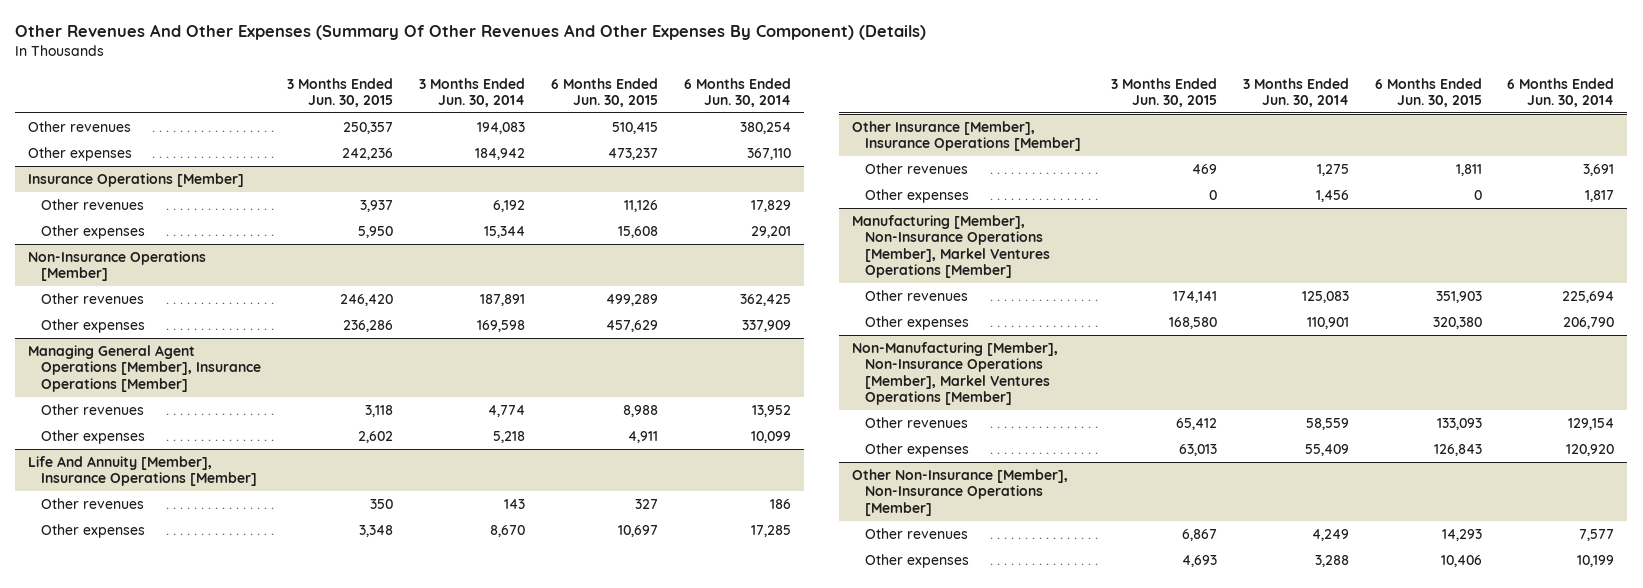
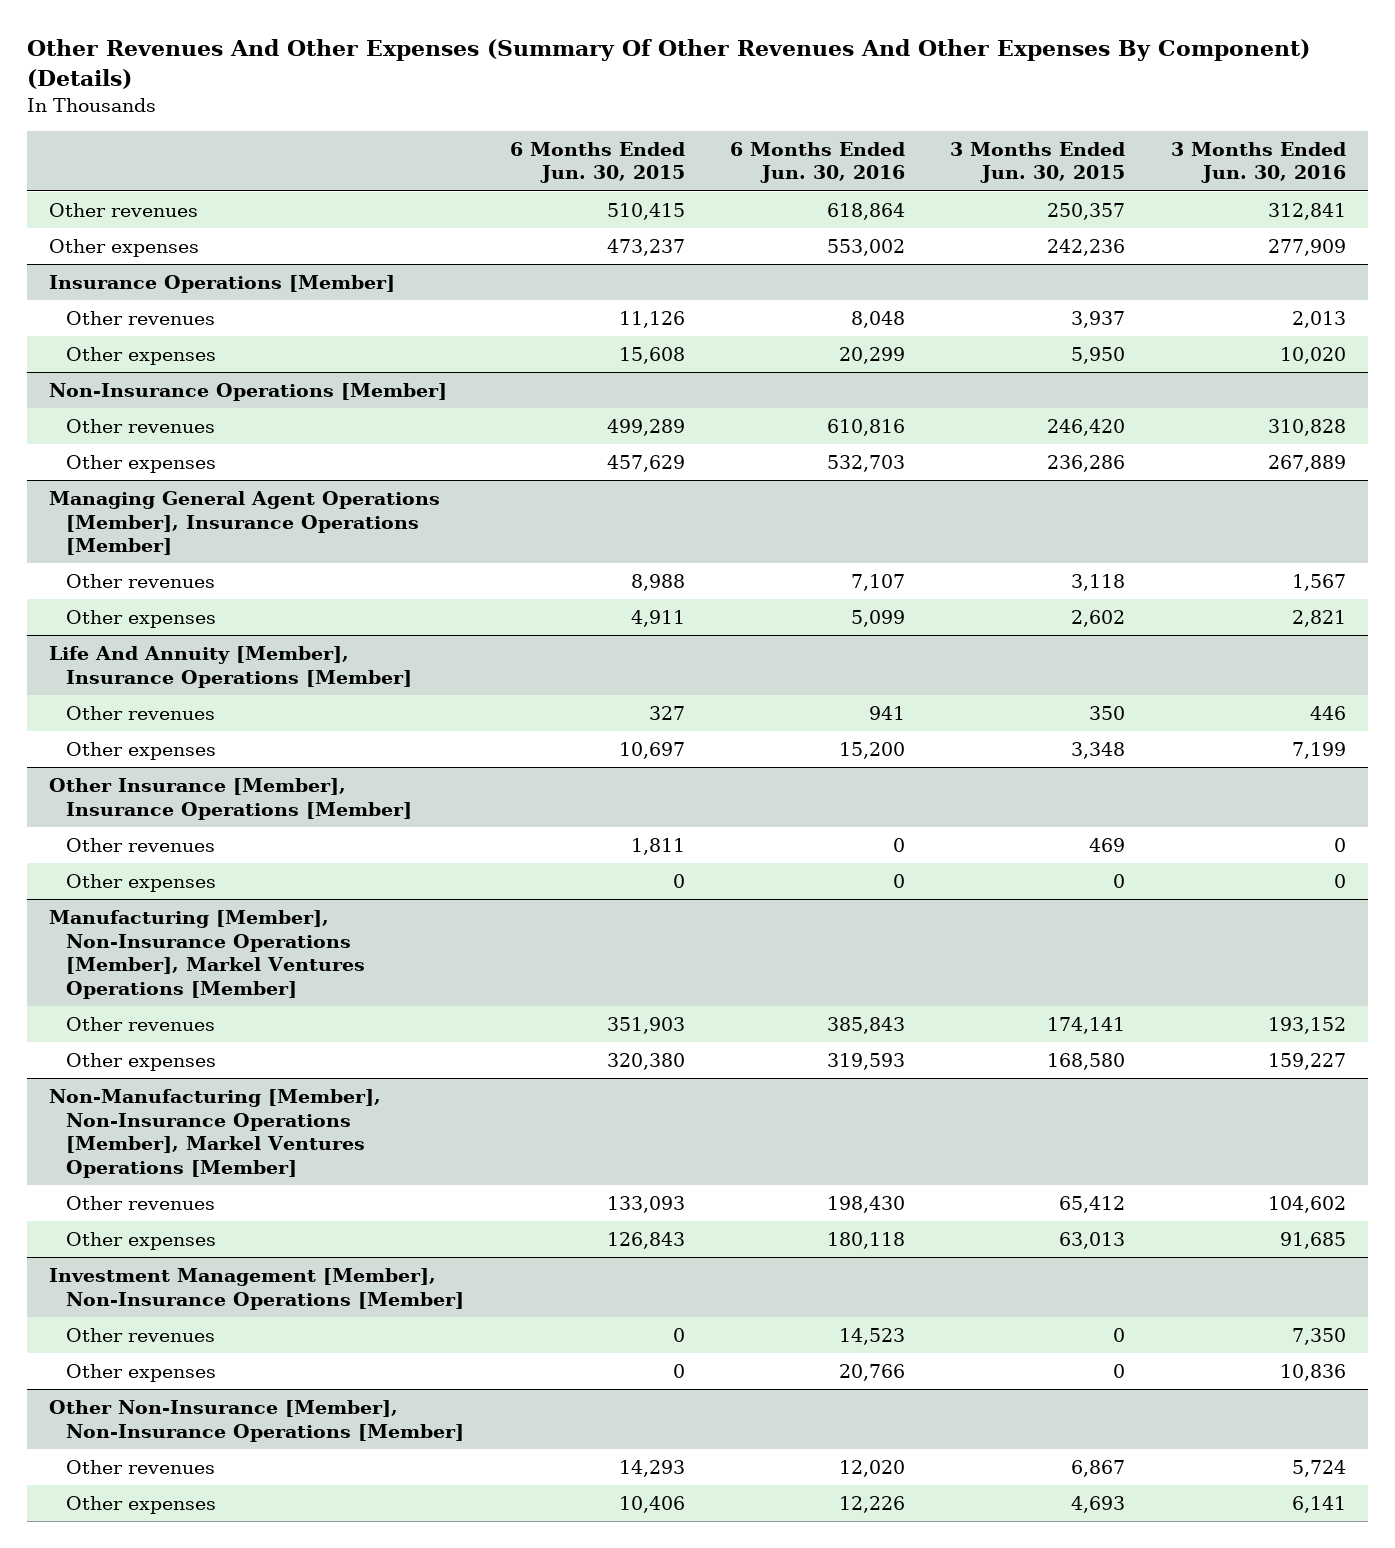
- | 3 Months Ended Jun. 30, 2015 | 3 Months Ended Jun. 30, 2014 | 6 Months Ended Jun. 30, 2015 | 6 Months Ended Jun. 30, 2014
+ | 6 Months Ended Jun. 30, 2015 | 6 Months Ended Jun. 30, 2016 | 3 Months Ended Jun. 30, 2015 | 3 Months Ended Jun. 30, 2016
+ Investment Management [Member], Non-Insurance Operations [Member]
+ Other revenues | 0 | 14,523 | 0 | 7,350
+ Other expenses | 0 | 20,766 | 0 | 10,836

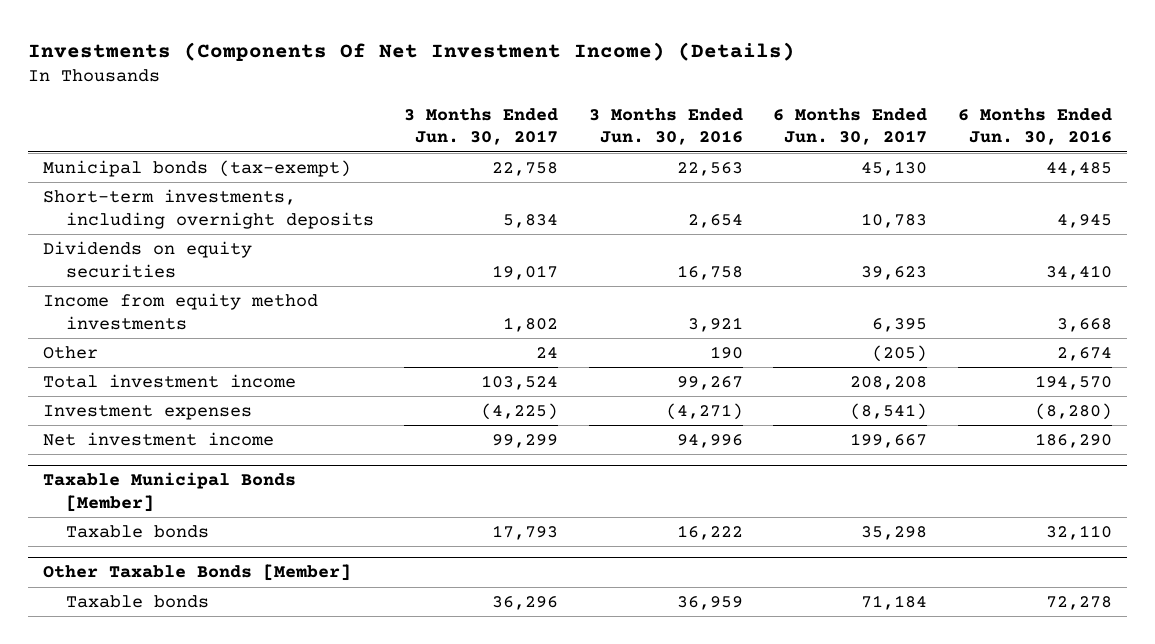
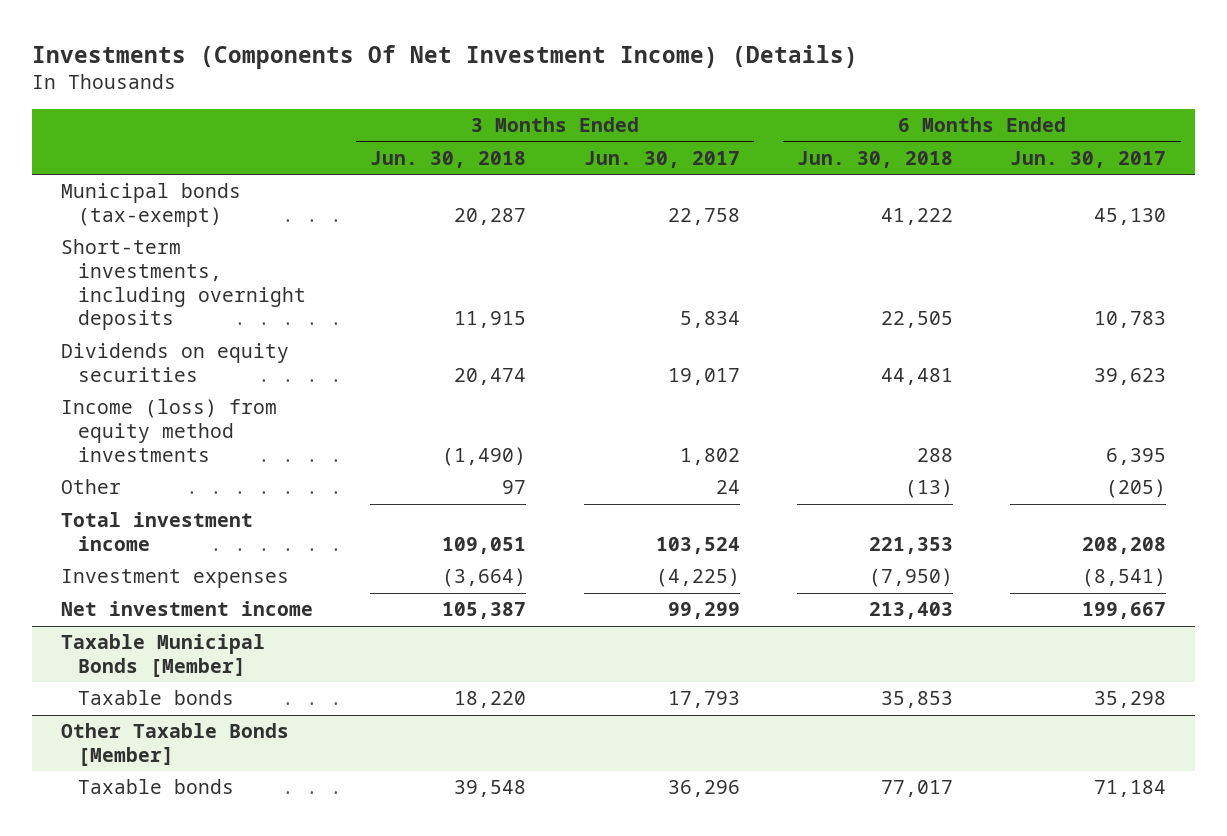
- | 3 Months Ended Jun. 30, 2017 | 3 Months Ended Jun. 30, 2016 | 6 Months Ended Jun. 30, 2017 | 6 Months Ended Jun. 30, 2016
+ | 3 Months Ended Jun. 30, 2018 | 3 Months Ended Jun. 30, 2017 | 6 Months Ended Jun. 30, 2018 | 6 Months Ended Jun. 30, 2017
- Income from equity method investments | 1,802 | 3,921 | 6,395 | 3,668
+ Income (loss) from equity method investments | (1,490) | 1,802 | 288 | 6,395

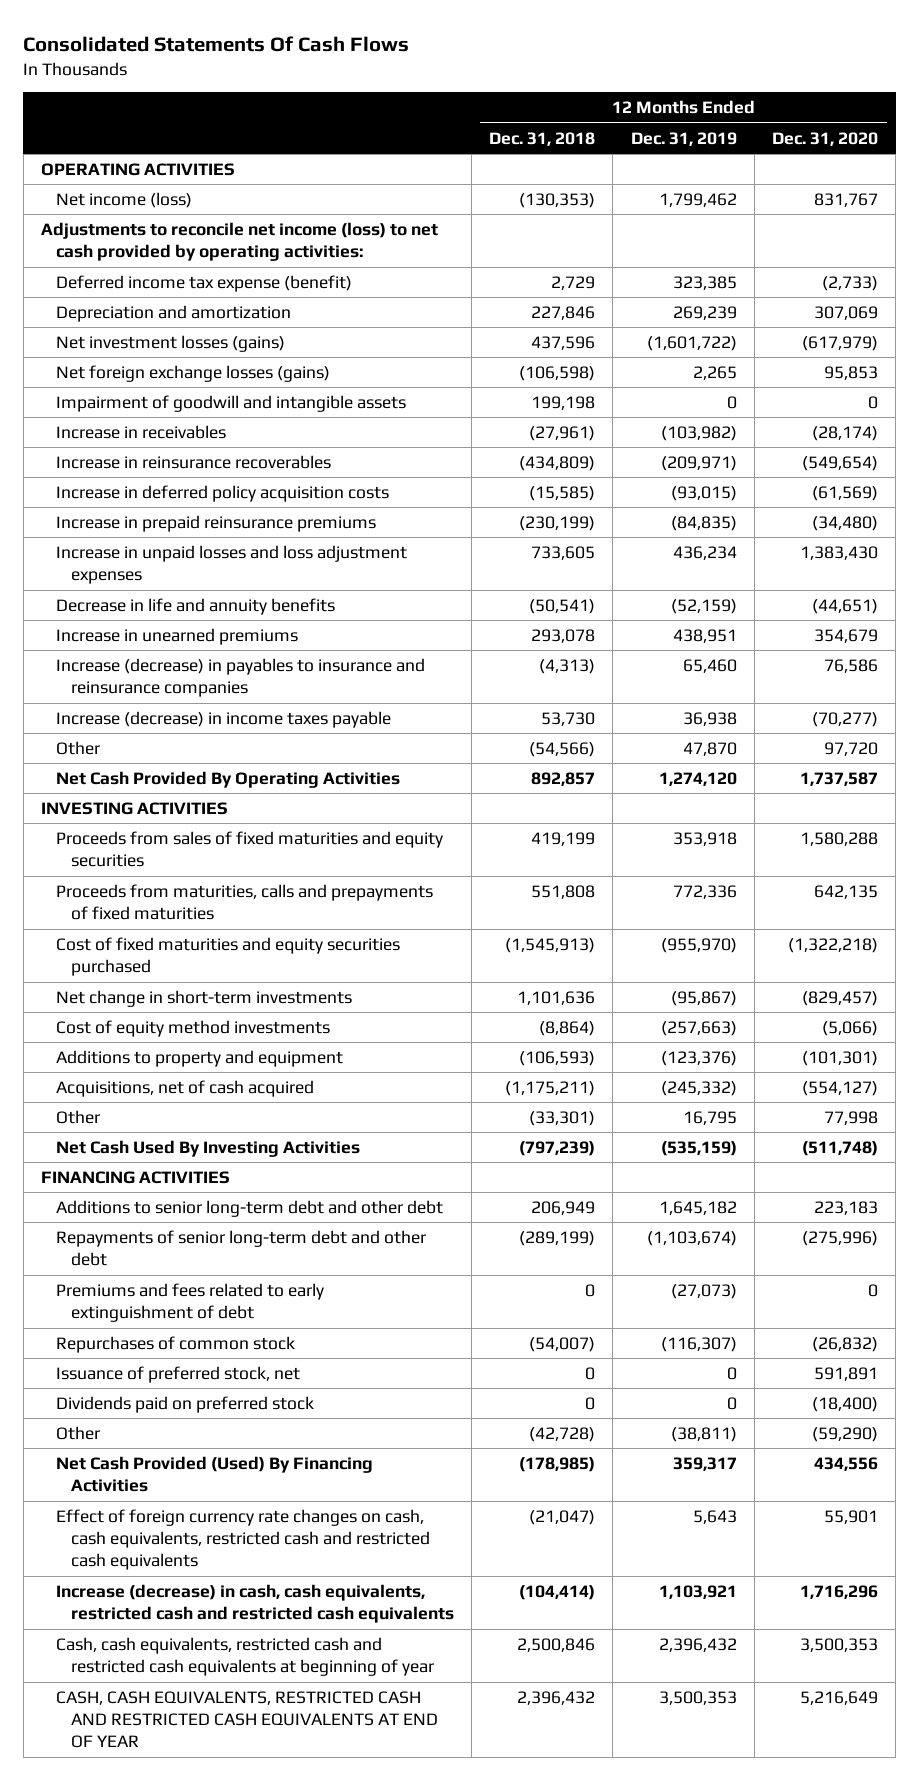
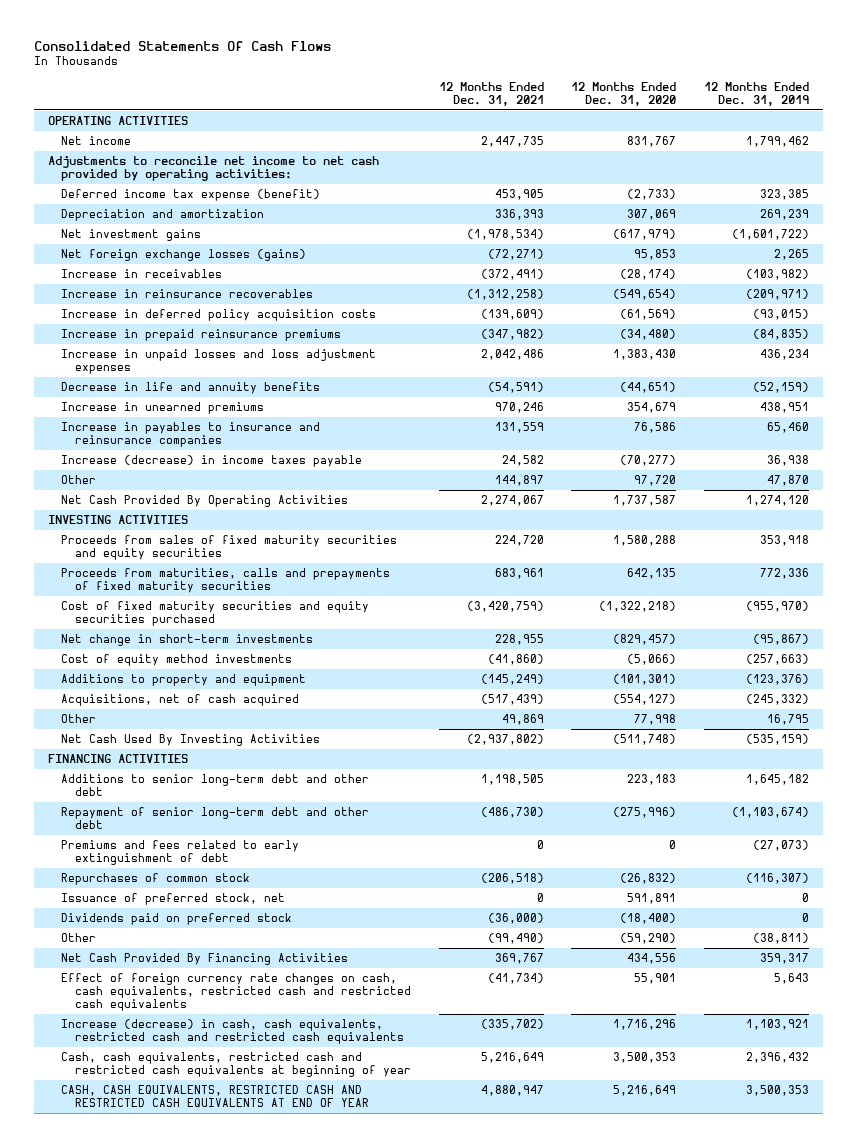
- | 12 Months Ended Dec. 31, 2018 | 12 Months Ended Dec. 31, 2019 | 12 Months Ended Dec. 31, 2020
+ | 12 Months Ended Dec. 31, 2021 | 12 Months Ended Dec. 31, 2020 | 12 Months Ended Dec. 31, 2019
- Net income (loss) | (130,353) | 1,799,462 | 831,767
- Adjustments to reconcile net income (loss) to net cash provided by operating activities:
+ Net income | 2,447,735 | 831,767 | 1,799,462
+ Adjustments to reconcile net income to net cash provided by operating activities:
- Net investment losses (gains) | 437,596 | (1,601,722) | (617,979)
+ Net investment gains | (1,978,534) | (617,979) | (1,601,722)
- Impairment of goodwill and intangible assets | 199,198 | 0 | 0
- Increase (decrease) in payables to insurance and reinsurance companies | (4,313) | 65,460 | 76,586
+ Increase in payables to insurance and reinsurance companies | 131,559 | 76,586 | 65,460
- Proceeds from sales of fixed maturities and equity securities | 419,199 | 353,918 | 1,580,288
- Proceeds from maturities, calls and prepayments of fixed maturities | 551,808 | 772,336 | 642,135
- Cost of fixed maturities and equity securities purchased | (1,545,913) | (955,970) | (1,322,218)
+ Proceeds from sales of fixed maturity securities and equity securities | 224,720 | 1,580,288 | 353,918
+ Proceeds from maturities, calls and prepayments of fixed maturity securities | 683,961 | 642,135 | 772,336
+ Cost of fixed maturity securities and equity securities purchased | (3,420,759) | (1,322,218) | (955,970)
- Repayments of senior long-term debt and other debt | (289,199) | (1,103,674) | (275,996)
+ Repayment of senior long-term debt and other debt | (486,730) | (275,996) | (1,103,674)
- Net Cash Provided (Used) By Financing Activities | (178,985) | 359,317 | 434,556
+ Net Cash Provided By Financing Activities | 369,767 | 434,556 | 359,317

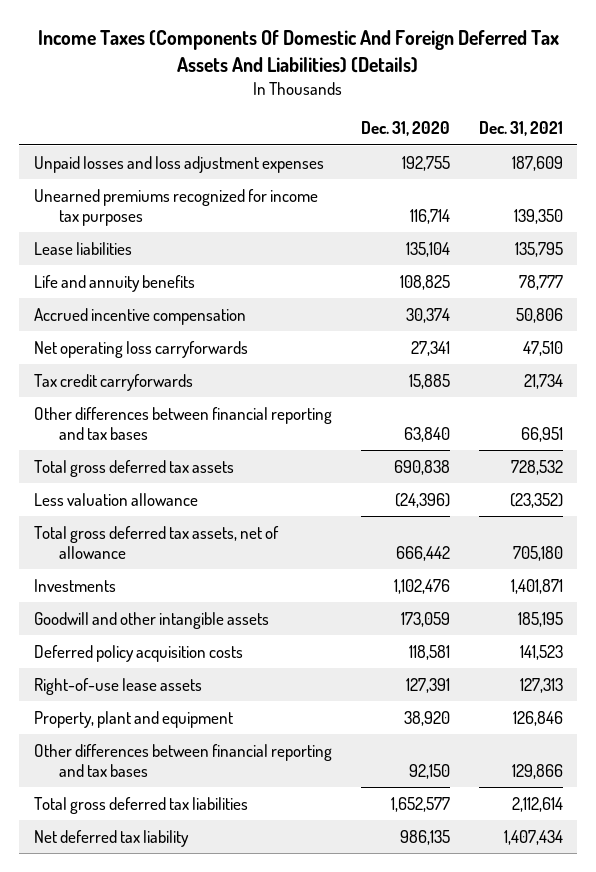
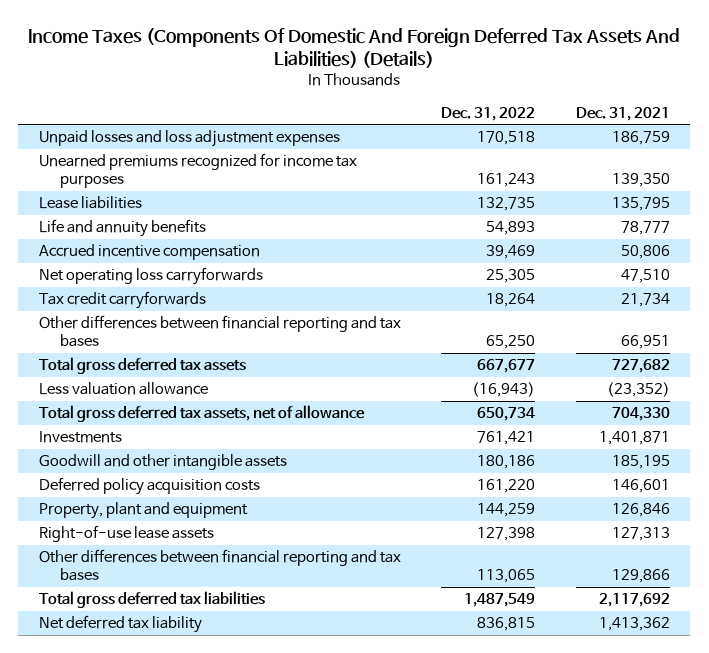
- | Dec. 31, 2020 | Dec. 31, 2021
+ | Dec. 31, 2022 | Dec. 31, 2021
- Unpaid losses and loss adjustment expenses | 192,755 | 187,609
+ Unpaid losses and loss adjustment expenses | 170,518 | 186,759
- Total gross deferred tax assets | 690,838 | 728,532
+ Total gross deferred tax assets | 667,677 | 727,682
- Total gross deferred tax assets, net of allowance | 666,442 | 705,180
+ Total gross deferred tax assets, net of allowance | 650,734 | 704,330
- Deferred policy acquisition costs | 118,581 | 141,523
+ Deferred policy acquisition costs | 161,220 | 146,601
moved down: Right-of-use lease assets | 127,398 | 127,313
- Total gross deferred tax liabilities | 1,652,577 | 2,112,614
- Net deferred tax liability | 986,135 | 1,407,434
+ Total gross deferred tax liabilities | 1,487,549 | 2,117,692
+ Net deferred tax liability | 836,815 | 1,413,362

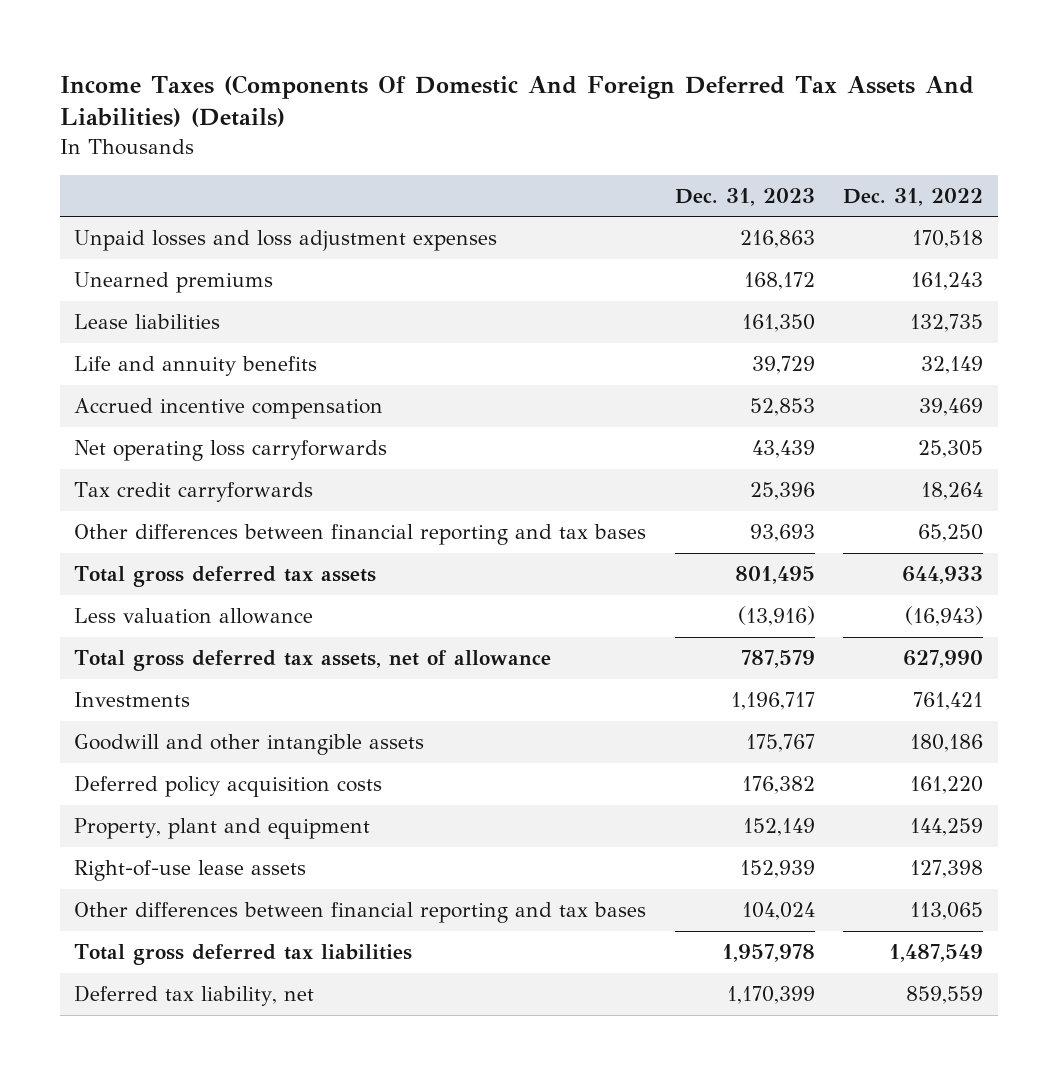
- | Dec. 31, 2022 | Dec. 31, 2021
+ | Dec. 31, 2023 | Dec. 31, 2022
- Unearned premiums recognized for income tax purposes | 161,243 | 139,350
+ Unearned premiums | 168,172 | 161,243
- Life and annuity benefits | 54,893 | 78,777
+ Life and annuity benefits | 39,729 | 32,149
- Total gross deferred tax assets | 667,677 | 727,682
+ Total gross deferred tax assets | 801,495 | 644,933
- Total gross deferred tax assets, net of allowance | 650,734 | 704,330
+ Total gross deferred tax assets, net of allowance | 787,579 | 627,990
- Net deferred tax liability | 836,815 | 1,413,362
+ Deferred tax liability, net | 1,170,399 | 859,559

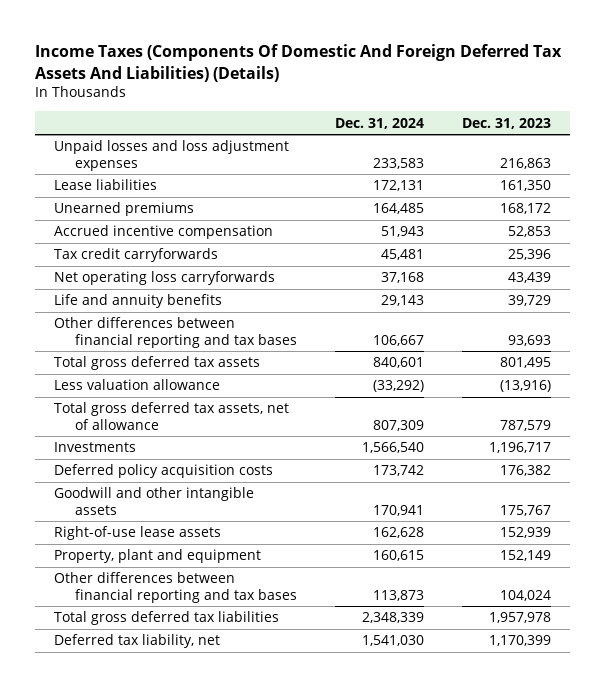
- | Dec. 31, 2023 | Dec. 31, 2022
+ | Dec. 31, 2024 | Dec. 31, 2023
moved down: Unearned premiums | 164,485 | 168,172
moved down: Net operating loss carryforwards | 37,168 | 43,439
moved down: Life and annuity benefits | 29,143 | 39,729
moved down: Goodwill and other intangible assets | 170,941 | 175,767
moved down: Property, plant and equipment | 160,615 | 152,149

